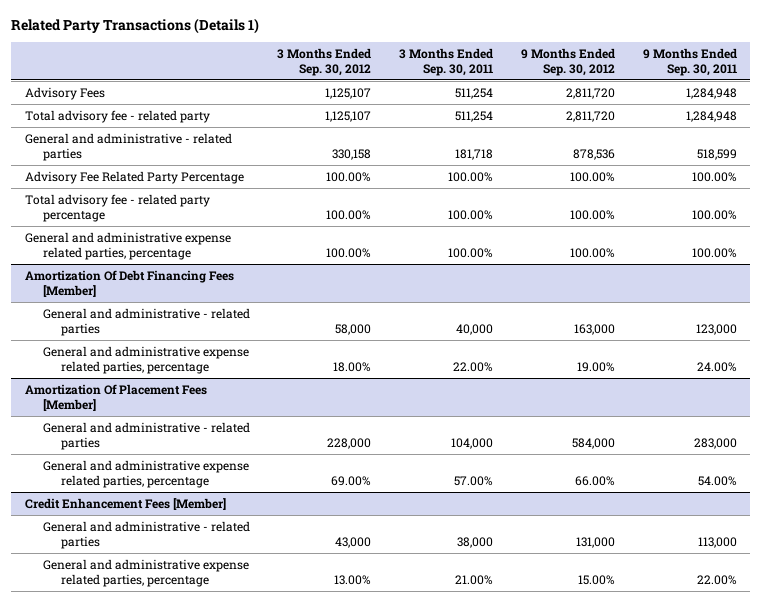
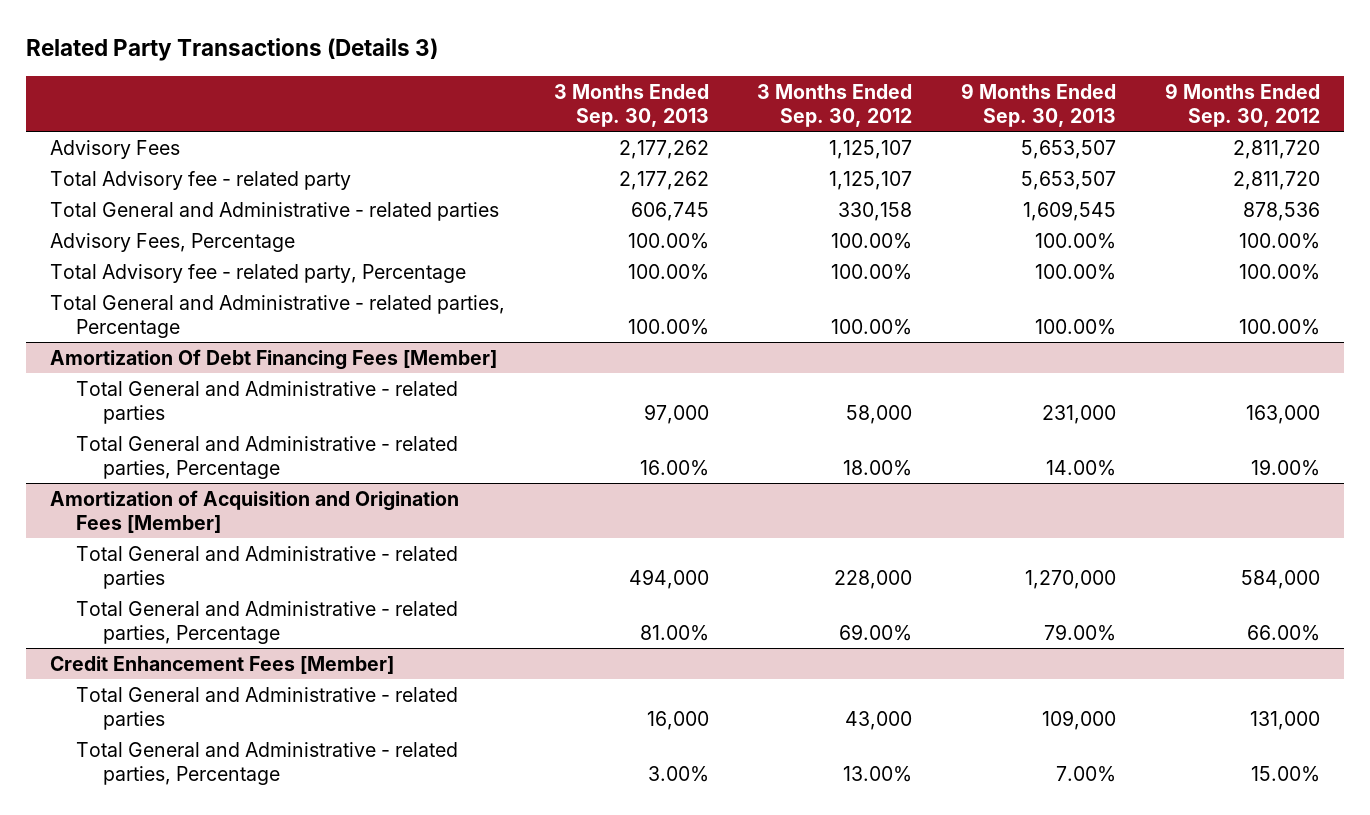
- Related Party Transactions (Details 1)
+ Related Party Transactions (Details 3)
- | 3 Months Ended Sep. 30, 2012 | 3 Months Ended Sep. 30, 2011 | 9 Months Ended Sep. 30, 2012 | 9 Months Ended Sep. 30, 2011
+ | 3 Months Ended Sep. 30, 2013 | 3 Months Ended Sep. 30, 2012 | 9 Months Ended Sep. 30, 2013 | 9 Months Ended Sep. 30, 2012
- Total advisory fee - related party | 1,125,107 | 511,254 | 2,811,720 | 1,284,948
- General and administrative - related parties | 330,158 | 181,718 | 878,536 | 518,599
- Advisory Fee Related Party Percentage | 100.00% | 100.00% | 100.00% | 100.00%
- Total advisory fee - related party percentage | 100.00% | 100.00% | 100.00% | 100.00%
- General and administrative expense related parties, percentage | 100.00% | 100.00% | 100.00% | 100.00%
+ Total Advisory fee - related party | 2,177,262 | 1,125,107 | 5,653,507 | 2,811,720
+ Total General and Administrative - related parties | 606,745 | 330,158 | 1,609,545 | 878,536
+ Advisory Fees, Percentage | 100.00% | 100.00% | 100.00% | 100.00%
+ Total Advisory fee - related party, Percentage | 100.00% | 100.00% | 100.00% | 100.00%
+ Total General and Administrative - related parties, Percentage | 100.00% | 100.00% | 100.00% | 100.00%
@ Amortization Of Debt Financing Fees [Member]
- General and administrative - related parties | 58,000 | 40,000 | 163,000 | 123,000
- General and administrative expense related parties, percentage | 18.00% | 22.00% | 19.00% | 24.00%
- Amortization Of Placement Fees [Member]
- General and administrative - related parties | 228,000 | 104,000 | 584,000 | 283,000
- General and administrative expense related parties, percentage | 69.00% | 57.00% | 66.00% | 54.00%
@ Amortization Of Debt Financing Fees [Member]
+ Total General and Administrative - related parties | 97,000 | 58,000 | 231,000 | 163,000
+ Total General and Administrative - related parties, Percentage | 16.00% | 18.00% | 14.00% | 19.00%
+ Amortization of Acquisition and Origination Fees [Member]
+ Total General and Administrative - related parties | 494,000 | 228,000 | 1,270,000 | 584,000
+ Total General and Administrative - related parties, Percentage | 81.00% | 69.00% | 79.00% | 66.00%
@ Credit Enhancement Fees [Member]
- General and administrative - related parties | 43,000 | 38,000 | 131,000 | 113,000
- General and administrative expense related parties, percentage | 13.00% | 21.00% | 15.00% | 22.00%
+ Total General and Administrative - related parties | 16,000 | 43,000 | 109,000 | 131,000
+ Total General and Administrative - related parties, Percentage | 3.00% | 13.00% | 7.00% | 15.00%

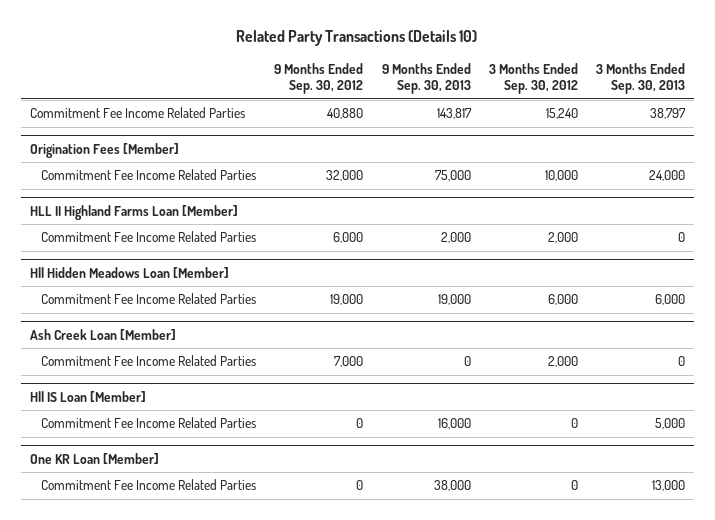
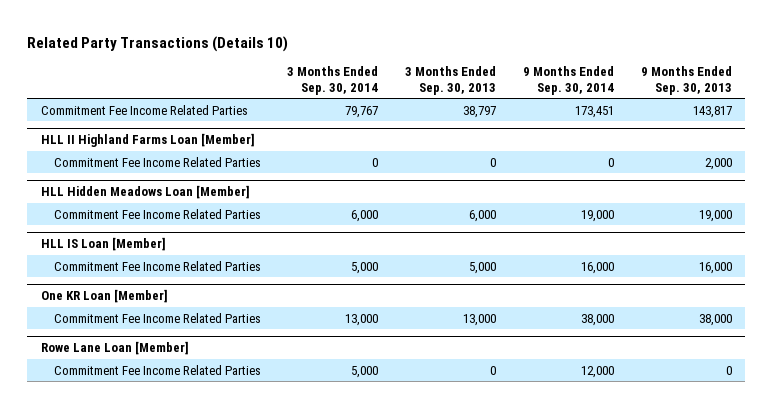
- | 9 Months Ended Sep. 30, 2012 | 9 Months Ended Sep. 30, 2013 | 3 Months Ended Sep. 30, 2012 | 3 Months Ended Sep. 30, 2013
+ | 3 Months Ended Sep. 30, 2014 | 3 Months Ended Sep. 30, 2013 | 9 Months Ended Sep. 30, 2014 | 9 Months Ended Sep. 30, 2013
- Origination Fees [Member]
- Commitment Fee Income Related Parties | 32,000 | 75,000 | 10,000 | 24,000
- Hll Hidden Meadows Loan [Member]
+ HLL Hidden Meadows Loan [Member]
- Ash Creek Loan [Member]
- Commitment Fee Income Related Parties | 7,000 | 0 | 2,000 | 0
- Hll IS Loan [Member]
+ HLL IS Loan [Member]
+ Rowe Lane Loan [Member]
+ Commitment Fee Income Related Parties | 5,000 | 0 | 12,000 | 0

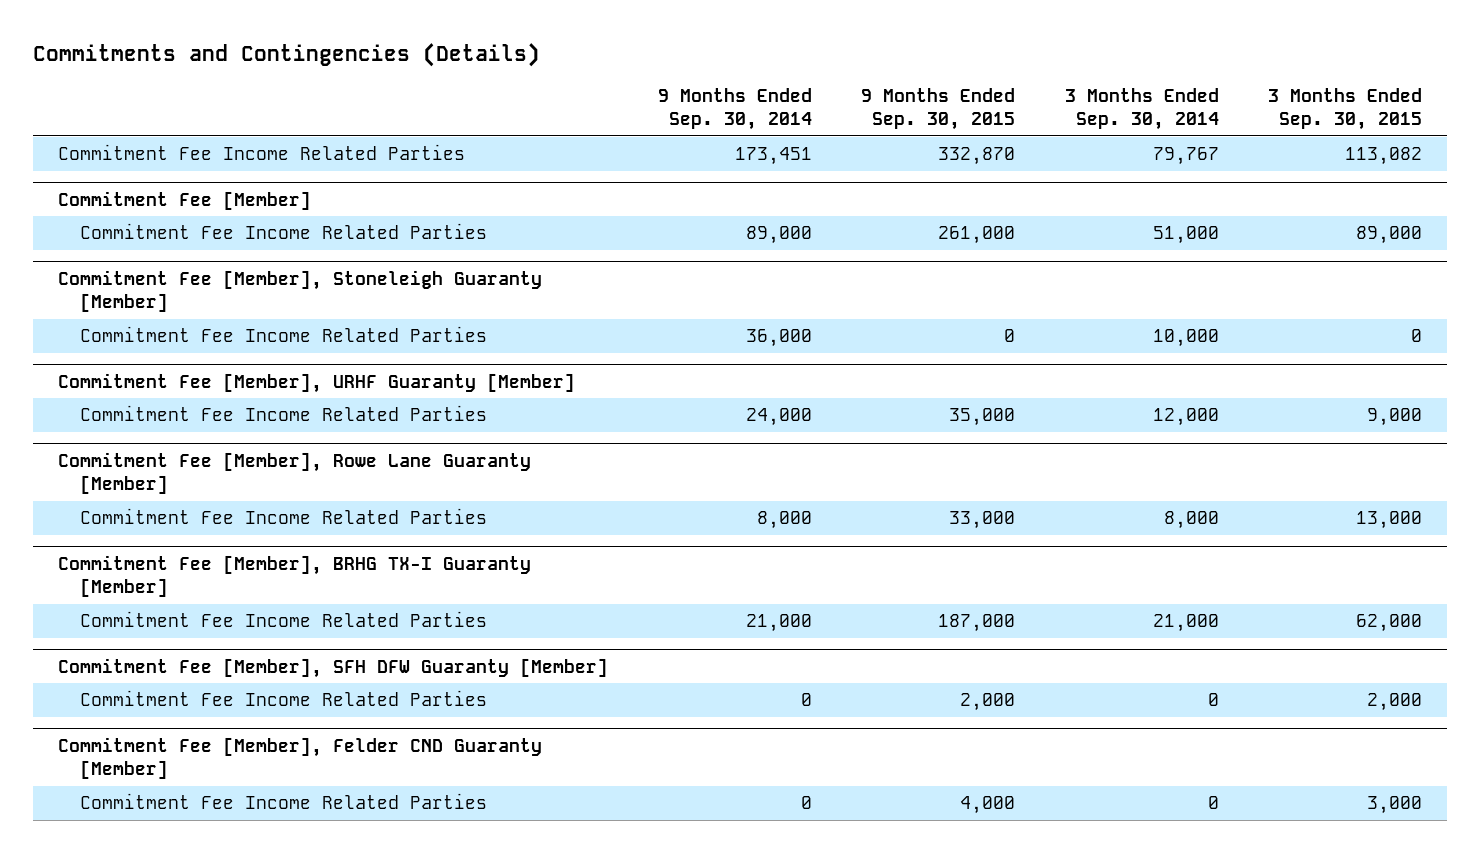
- Related Party Transactions (Details 10)
+ Commitments and Contingencies (Details)
- | 3 Months Ended Sep. 30, 2014 | 3 Months Ended Sep. 30, 2013 | 9 Months Ended Sep. 30, 2014 | 9 Months Ended Sep. 30, 2013
+ | 9 Months Ended Sep. 30, 2014 | 9 Months Ended Sep. 30, 2015 | 3 Months Ended Sep. 30, 2014 | 3 Months Ended Sep. 30, 2015
- HLL II Highland Farms Loan [Member]
+ Commitment Fee [Member]
+ Commitment Fee Income Related Parties | 89,000 | 261,000 | 51,000 | 89,000
+ Commitment Fee [Member], Stoneleigh Guaranty [Member]
+ Commitment Fee Income Related Parties | 36,000 | 0 | 10,000 | 0
+ Commitment Fee [Member], URHF Guaranty [Member]
+ Commitment Fee Income Related Parties | 24,000 | 35,000 | 12,000 | 9,000
+ Commitment Fee [Member], Rowe Lane Guaranty [Member]
+ Commitment Fee Income Related Parties | 8,000 | 33,000 | 8,000 | 13,000
+ Commitment Fee [Member], BRHG TX-I Guaranty [Member]
+ Commitment Fee Income Related Parties | 21,000 | 187,000 | 21,000 | 62,000
+ Commitment Fee [Member], SFH DFW Guaranty [Member]
- HLL Hidden Meadows Loan [Member]
- Commitment Fee Income Related Parties | 6,000 | 6,000 | 19,000 | 19,000
- HLL IS Loan [Member]
- Commitment Fee Income Related Parties | 5,000 | 5,000 | 16,000 | 16,000
- One KR Loan [Member]
- Commitment Fee Income Related Parties | 13,000 | 13,000 | 38,000 | 38,000
- Rowe Lane Loan [Member]
- Commitment Fee Income Related Parties | 5,000 | 0 | 12,000 | 0
+ Commitment Fee [Member], Felder CND Guaranty [Member]
+ Commitment Fee Income Related Parties | 0 | 4,000 | 0 | 3,000

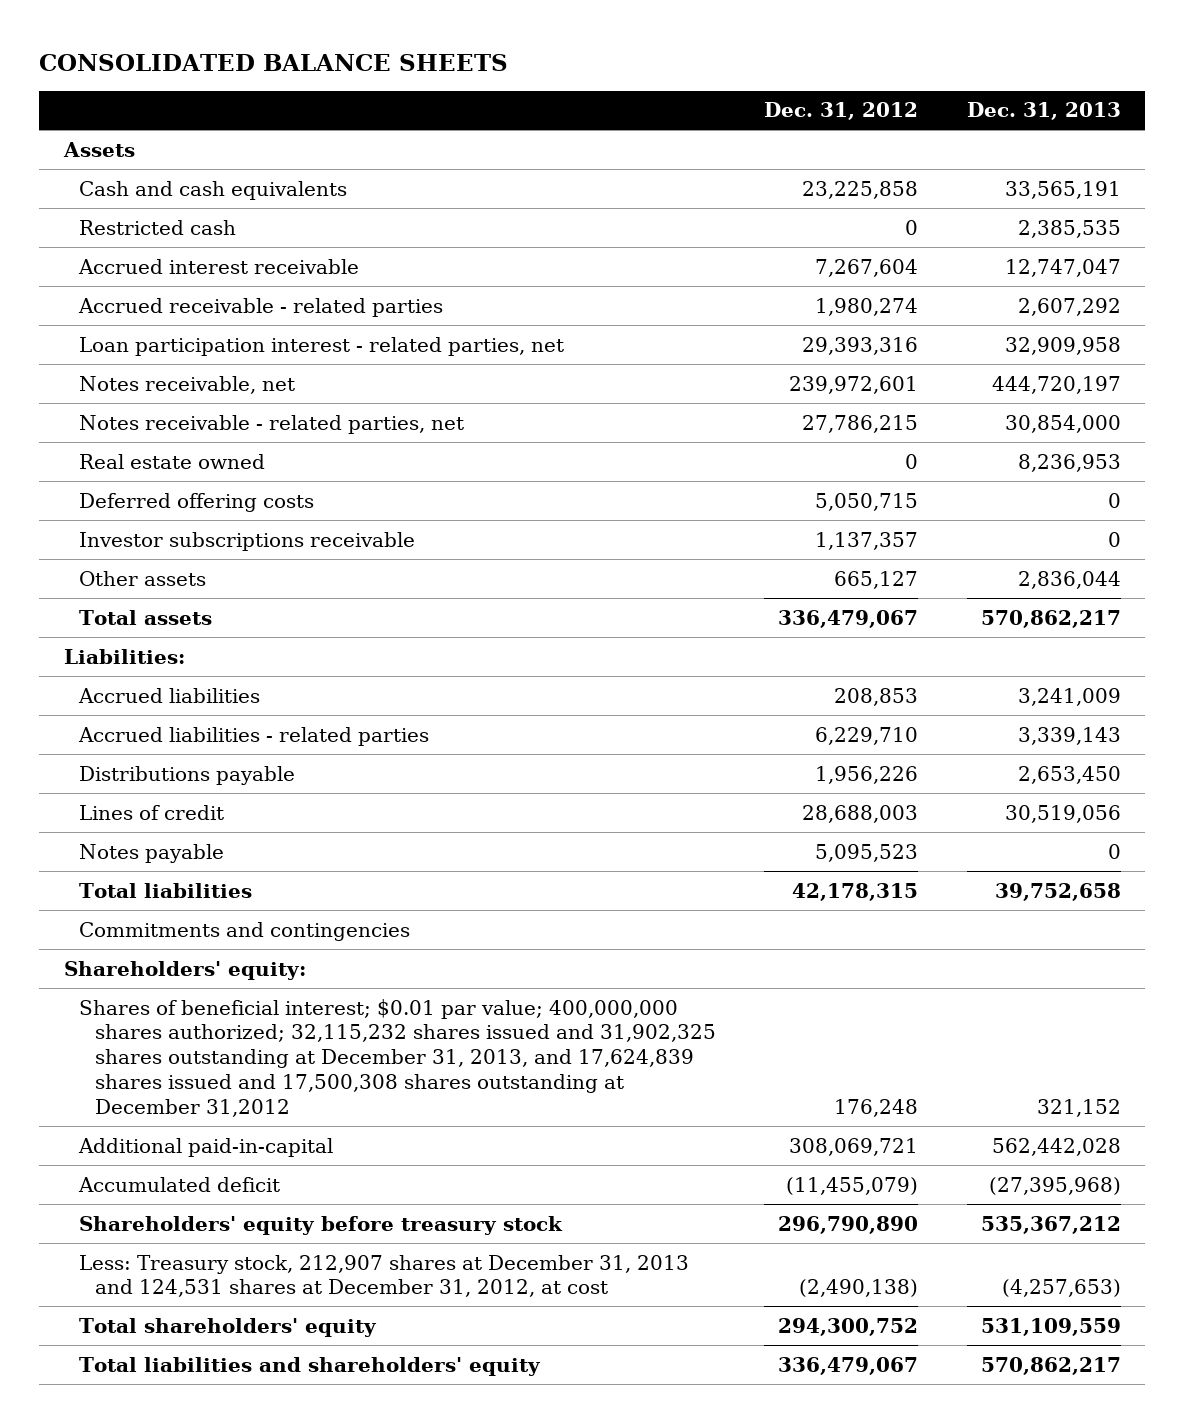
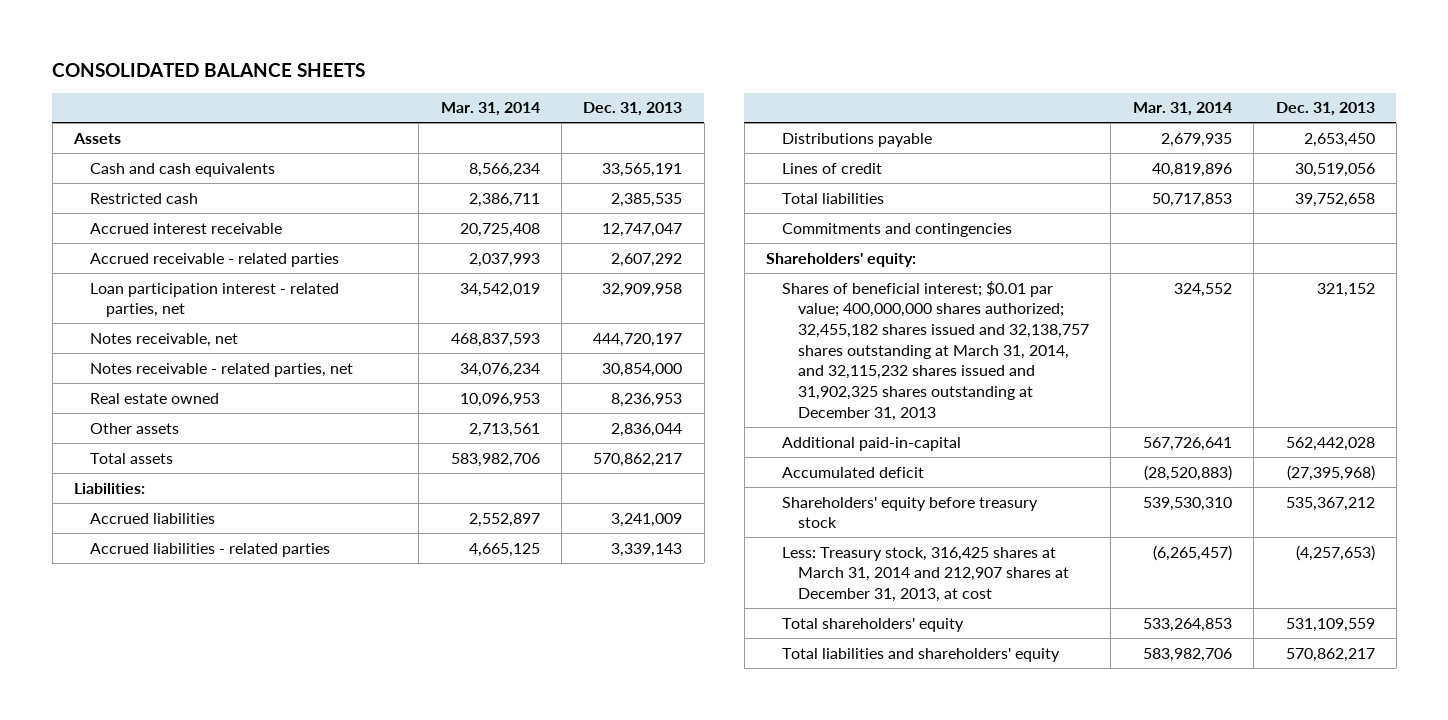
- | Dec. 31, 2012 | Dec. 31, 2013
+ | Mar. 31, 2014 | Dec. 31, 2013
- Deferred offering costs | 5,050,715 | 0
- Investor subscriptions receivable | 1,137,357 | 0
- Notes payable | 5,095,523 | 0
- Shares of beneficial interest; $0.01 par value; 400,000,000 shares authorized; 32,115,232 shares issued and 31,902,325 shares outstanding at December 31, 2013, and 17,624,839 shares issued and 17,500,308 shares outstanding at December 31,2012 | 176,248 | 321,152
+ Shares of beneficial interest; $0.01 par value; 400,000,000 shares authorized; 32,455,182 shares issued and 32,138,757 shares outstanding at March 31, 2014, and 32,115,232 shares issued and 31,902,325 shares outstanding at December 31, 2013 | 324,552 | 321,152
- Less: Treasury stock, 212,907 shares at December 31, 2013 and 124,531 shares at December 31, 2012, at cost | (2,490,138) | (4,257,653)
+ Less: Treasury stock, 316,425 shares at March 31, 2014 and 212,907 shares at December 31, 2013, at cost | (6,265,457) | (4,257,653)

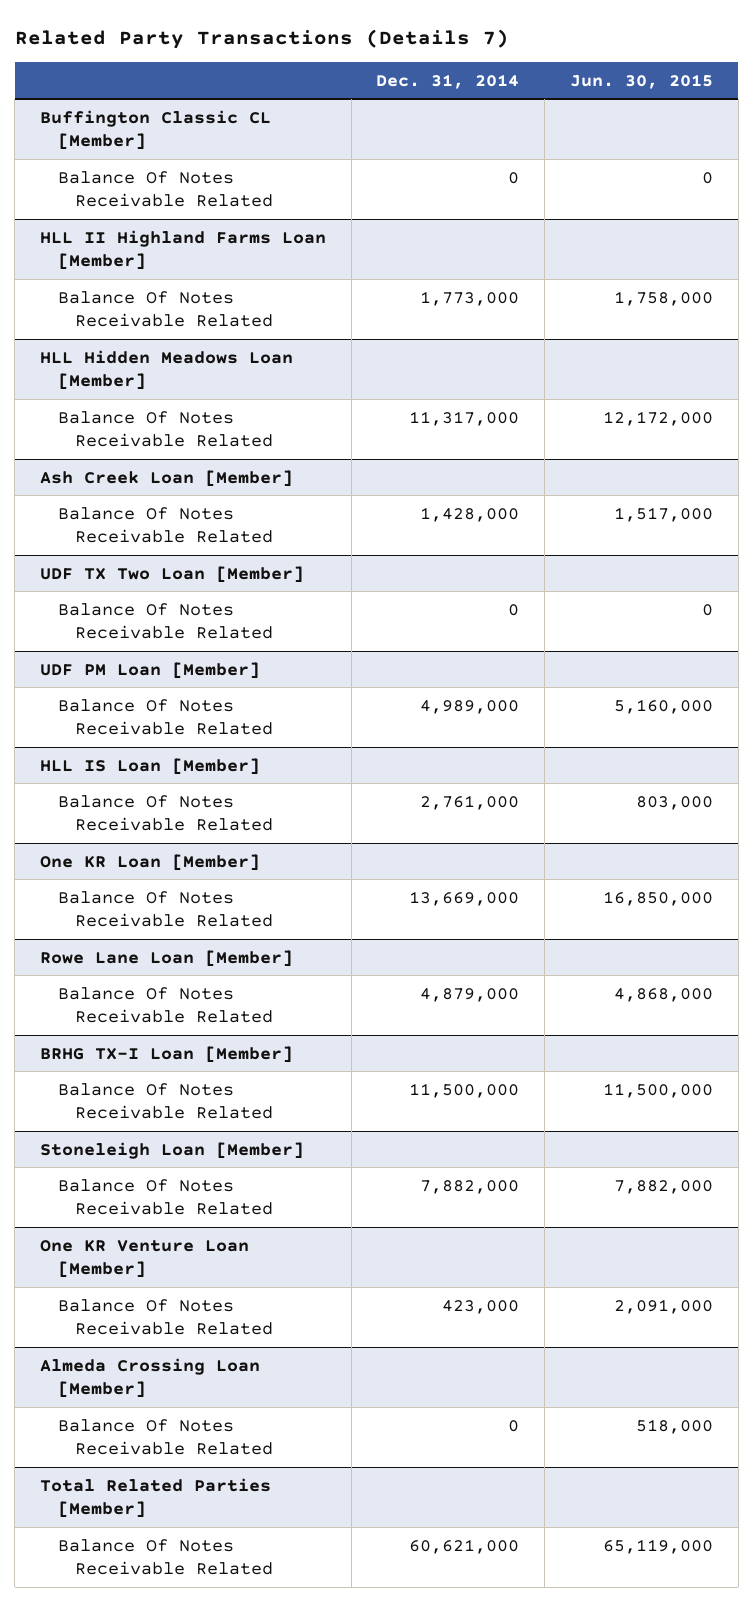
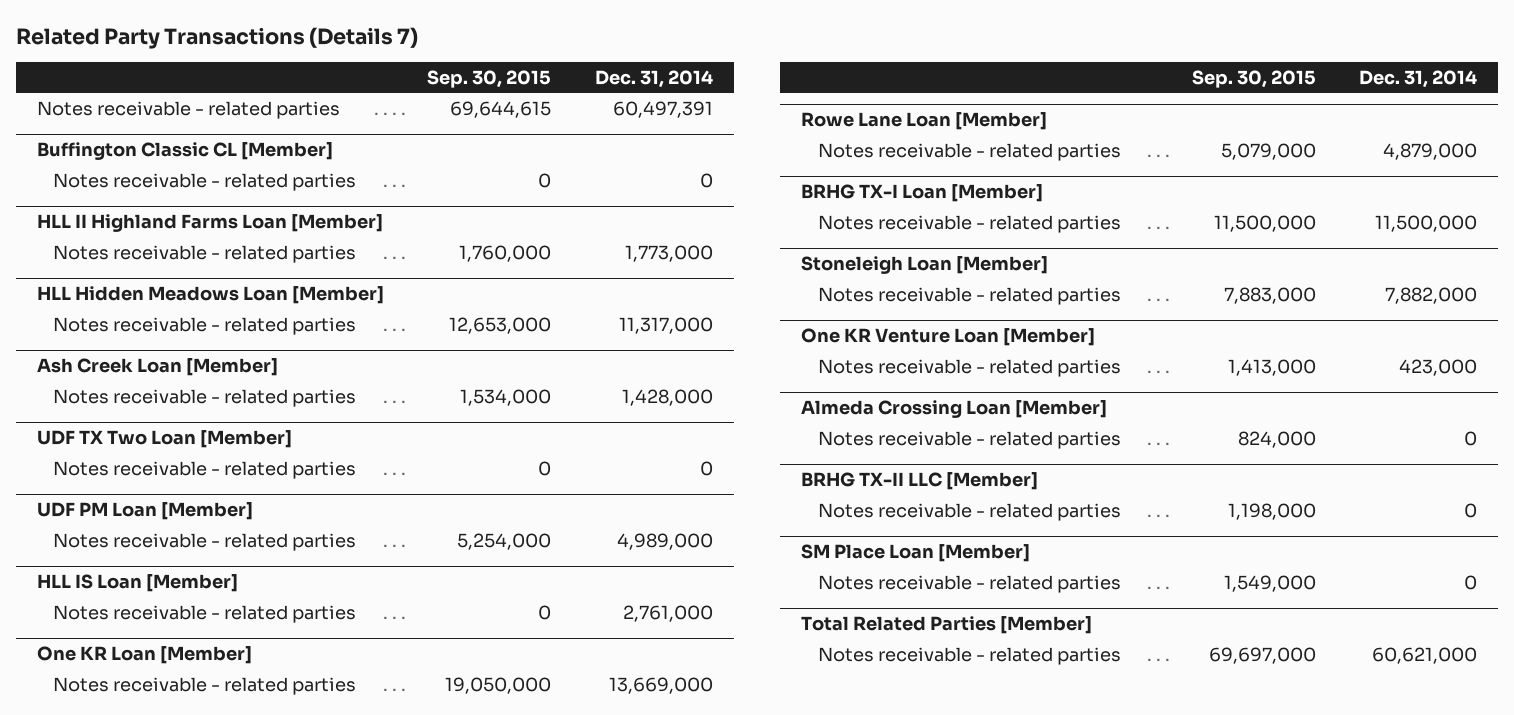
- | Dec. 31, 2014 | Jun. 30, 2015
+ | Sep. 30, 2015 | Dec. 31, 2014
+ Notes receivable - related parties | 69,644,615 | 60,497,391
@ Buffington Classic CL [Member]
- Balance Of Notes Receivable Related | 0 | 0
+ Notes receivable - related parties | 0 | 0
@ HLL II Highland Farms Loan [Member]
- Balance Of Notes Receivable Related | 1,773,000 | 1,758,000
+ Notes receivable - related parties | 1,760,000 | 1,773,000
@ HLL Hidden Meadows Loan [Member]
- Balance Of Notes Receivable Related | 11,317,000 | 12,172,000
+ Notes receivable - related parties | 12,653,000 | 11,317,000
@ Ash Creek Loan [Member]
- Balance Of Notes Receivable Related | 1,428,000 | 1,517,000
+ Notes receivable - related parties | 1,534,000 | 1,428,000
@ UDF TX Two Loan [Member]
- Balance Of Notes Receivable Related | 0 | 0
+ Notes receivable - related parties | 0 | 0
@ UDF PM Loan [Member]
- Balance Of Notes Receivable Related | 4,989,000 | 5,160,000
+ Notes receivable - related parties | 5,254,000 | 4,989,000
@ HLL IS Loan [Member]
- Balance Of Notes Receivable Related | 2,761,000 | 803,000
+ Notes receivable - related parties | 0 | 2,761,000
@ One KR Loan [Member]
- Balance Of Notes Receivable Related | 13,669,000 | 16,850,000
+ Notes receivable - related parties | 19,050,000 | 13,669,000
@ Rowe Lane Loan [Member]
- Balance Of Notes Receivable Related | 4,879,000 | 4,868,000
+ Notes receivable - related parties | 5,079,000 | 4,879,000
@ BRHG TX-I Loan [Member]
- Balance Of Notes Receivable Related | 11,500,000 | 11,500,000
+ Notes receivable - related parties | 11,500,000 | 11,500,000
@ Stoneleigh Loan [Member]
- Balance Of Notes Receivable Related | 7,882,000 | 7,882,000
+ Notes receivable - related parties | 7,883,000 | 7,882,000
@ One KR Venture Loan [Member]
- Balance Of Notes Receivable Related | 423,000 | 2,091,000
+ Notes receivable - related parties | 1,413,000 | 423,000
@ Almeda Crossing Loan [Member]
- Balance Of Notes Receivable Related | 0 | 518,000
+ Notes receivable - related parties | 824,000 | 0
+ BRHG TX-II LLC [Member]
+ Notes receivable - related parties | 1,198,000 | 0
+ SM Place Loan [Member]
+ Notes receivable - related parties | 1,549,000 | 0
@ Total Related Parties [Member]
- Balance Of Notes Receivable Related | 60,621,000 | 65,119,000
+ Notes receivable - related parties | 69,697,000 | 60,621,000

